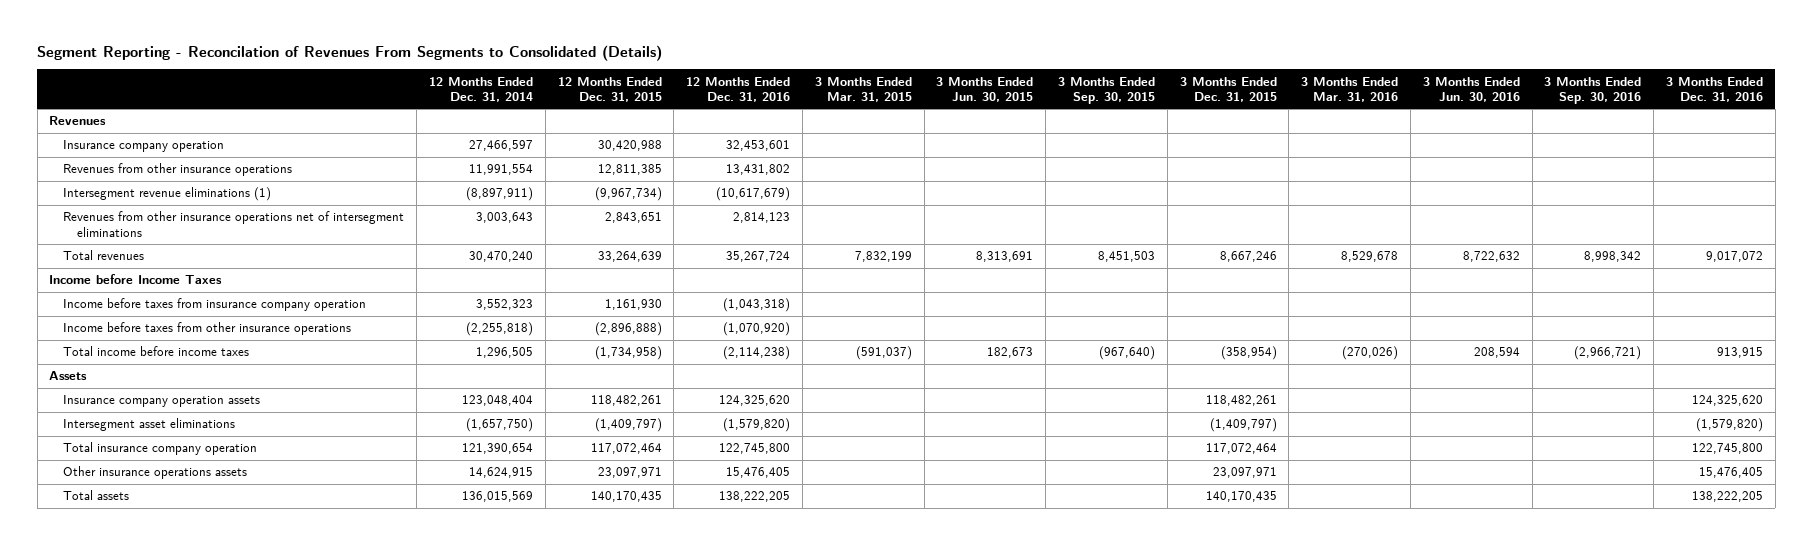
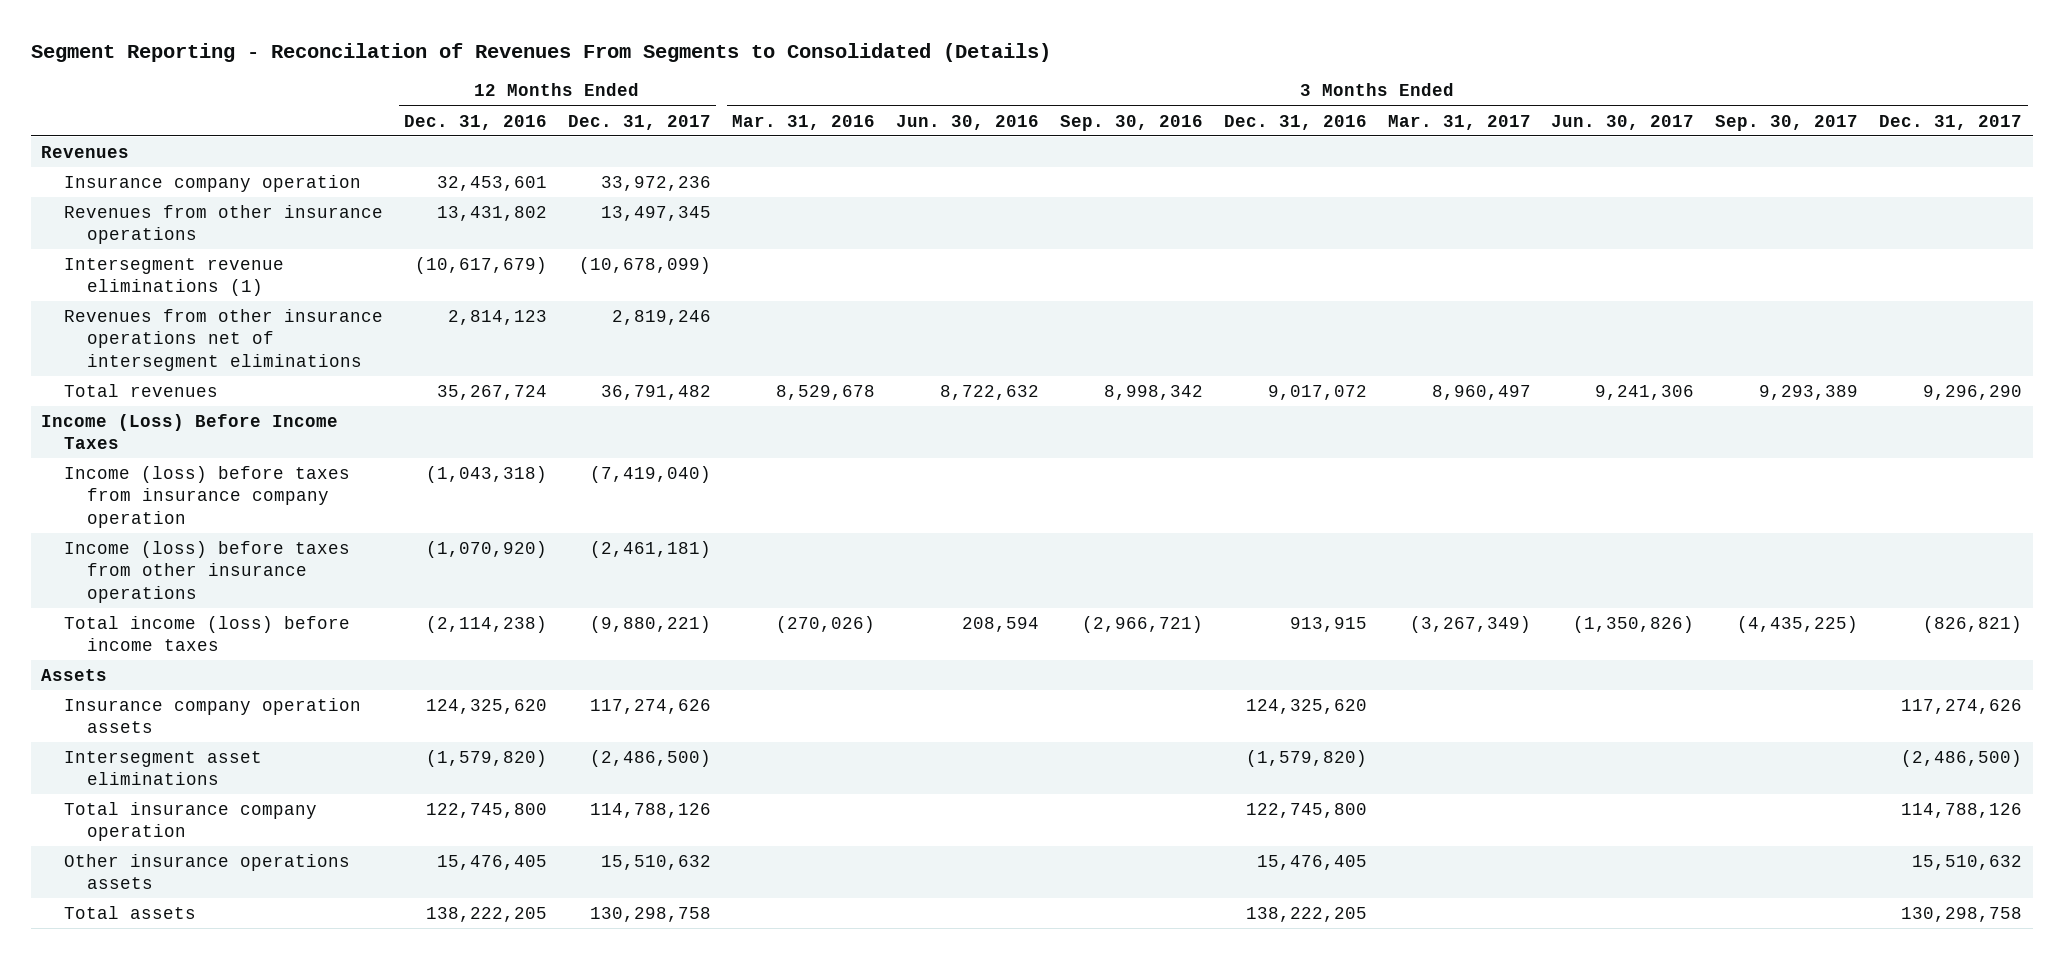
- | 12 Months Ended Dec. 31, 2014 | 12 Months Ended Dec. 31, 2015 | 12 Months Ended Dec. 31, 2016 | 3 Months Ended Mar. 31, 2015 | 3 Months Ended Jun. 30, 2015 | 3 Months Ended Sep. 30, 2015 | 3 Months Ended Dec. 31, 2015 | 3 Months Ended Mar. 31, 2016 | 3 Months Ended Jun. 30, 2016 | 3 Months Ended Sep. 30, 2016 | 3 Months Ended Dec. 31, 2016
+ | 12 Months Ended Dec. 31, 2016 | 12 Months Ended Dec. 31, 2017 | 3 Months Ended Mar. 31, 2016 | 3 Months Ended Jun. 30, 2016 | 3 Months Ended Sep. 30, 2016 | 3 Months Ended Dec. 31, 2016 | 3 Months Ended Mar. 31, 2017 | 3 Months Ended Jun. 30, 2017 | 3 Months Ended Sep. 30, 2017 | 3 Months Ended Dec. 31, 2017
- Income before Income Taxes
- Income before taxes from insurance company operation | 3,552,323 | 1,161,930 | (1,043,318) | | | | | | | |
- Income before taxes from other insurance operations | (2,255,818) | (2,896,888) | (1,070,920) | | | | | | | |
- Total income before income taxes | 1,296,505 | (1,734,958) | (2,114,238) | (591,037) | 182,673 | (967,640) | (358,954) | (270,026) | 208,594 | (2,966,721) | 913,915
+ Income (Loss) Before Income Taxes
+ Income (loss) before taxes from insurance company operation | (1,043,318) | (7,419,040) | | | | | | | |
+ Income (loss) before taxes from other insurance operations | (1,070,920) | (2,461,181) | | | | | | | |
+ Total income (loss) before income taxes | (2,114,238) | (9,880,221) | (270,026) | 208,594 | (2,966,721) | 913,915 | (3,267,349) | (1,350,826) | (4,435,225) | (826,821)

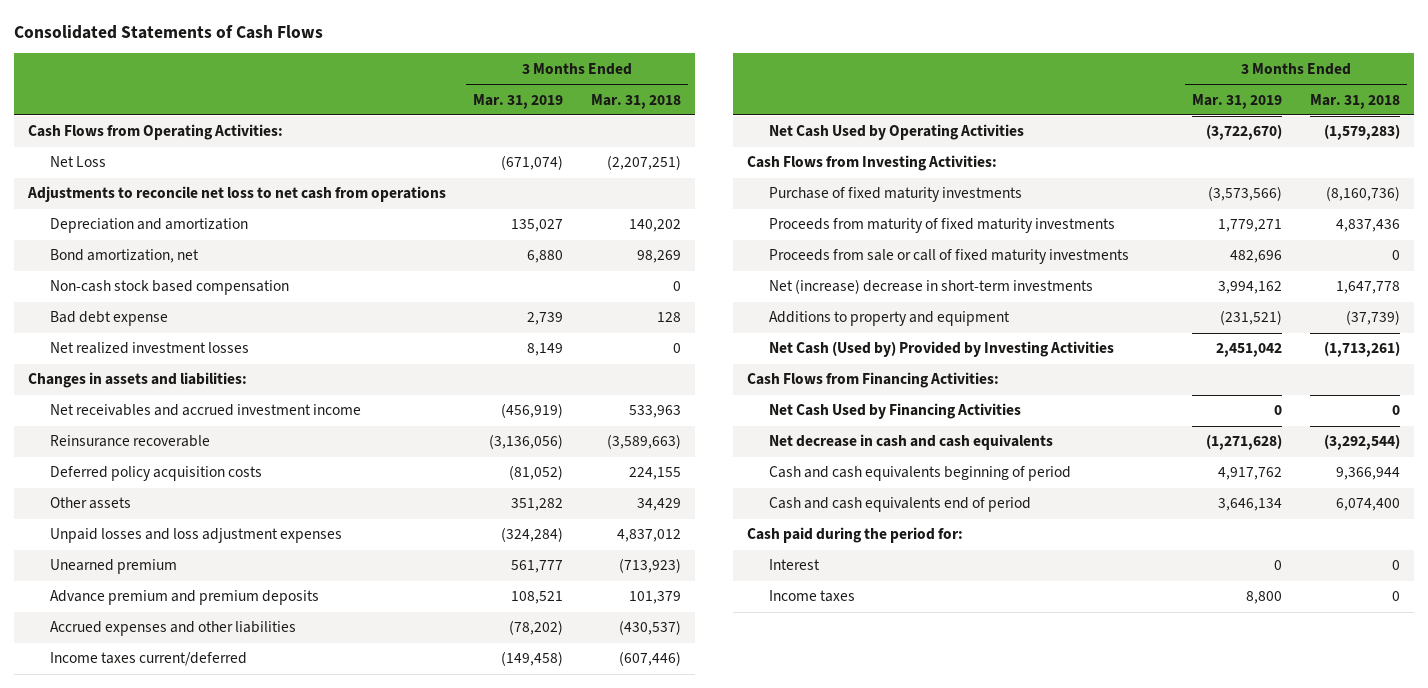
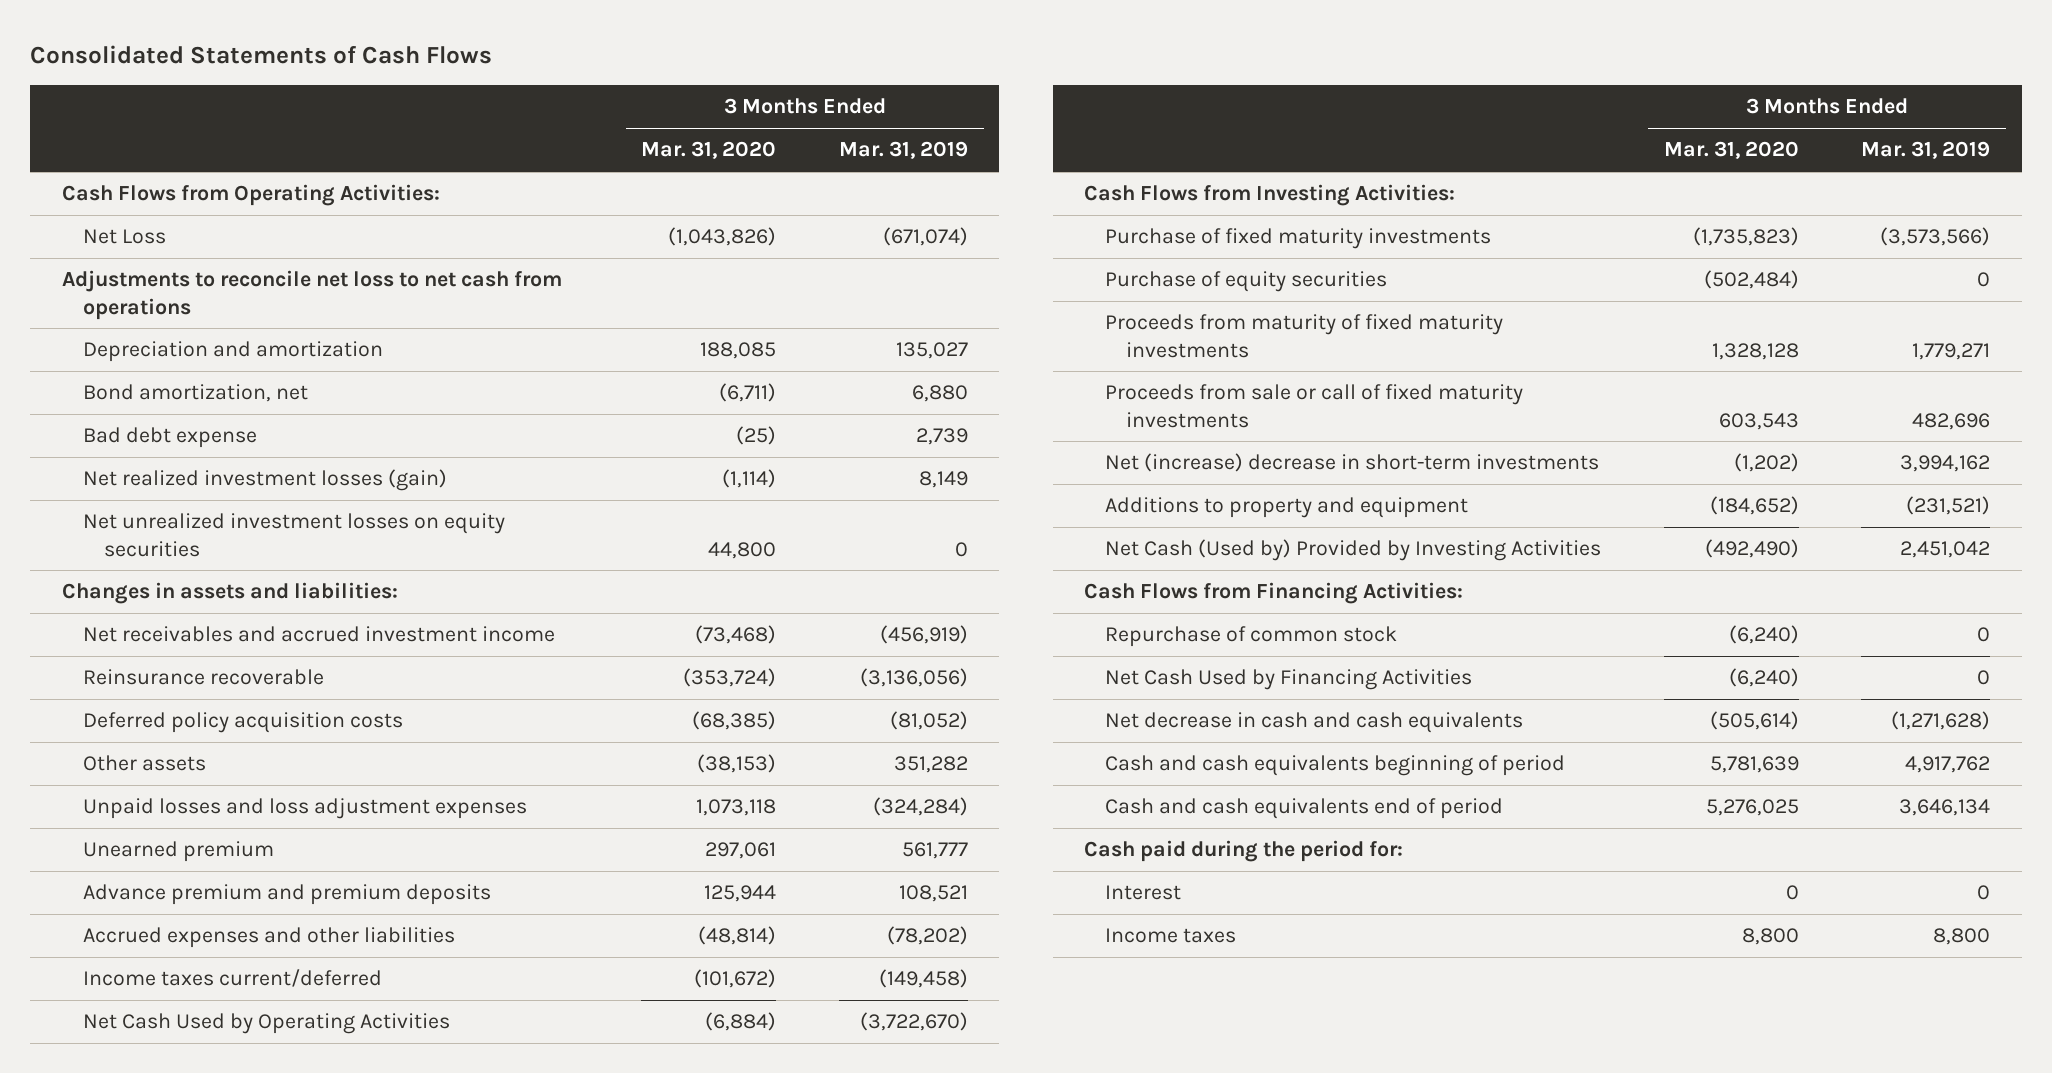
- | 3 Months Ended Mar. 31, 2019 | 3 Months Ended Mar. 31, 2018
+ | 3 Months Ended Mar. 31, 2020 | 3 Months Ended Mar. 31, 2019
- Non-cash stock based compensation | | 0
- Net realized investment losses | 8,149 | 0
+ Net realized investment losses (gain) | (1,114) | 8,149
+ Net unrealized investment losses on equity securities | 44,800 | 0
+ Purchase of equity securities | (502,484) | 0
+ Repurchase of common stock | (6,240) | 0

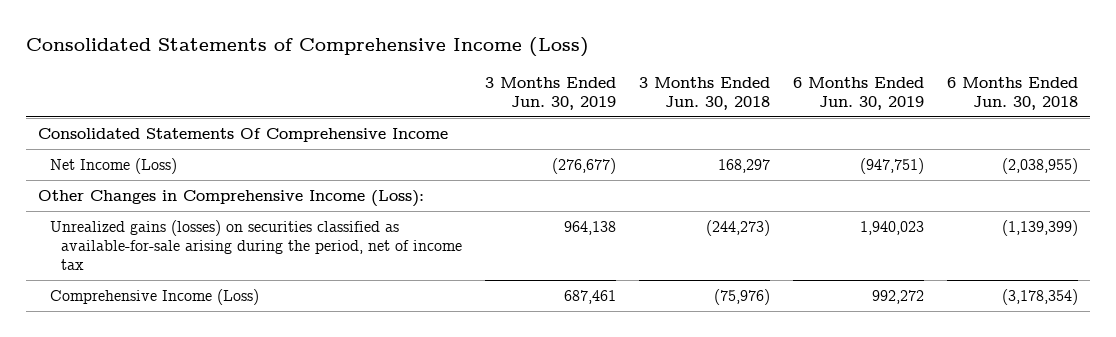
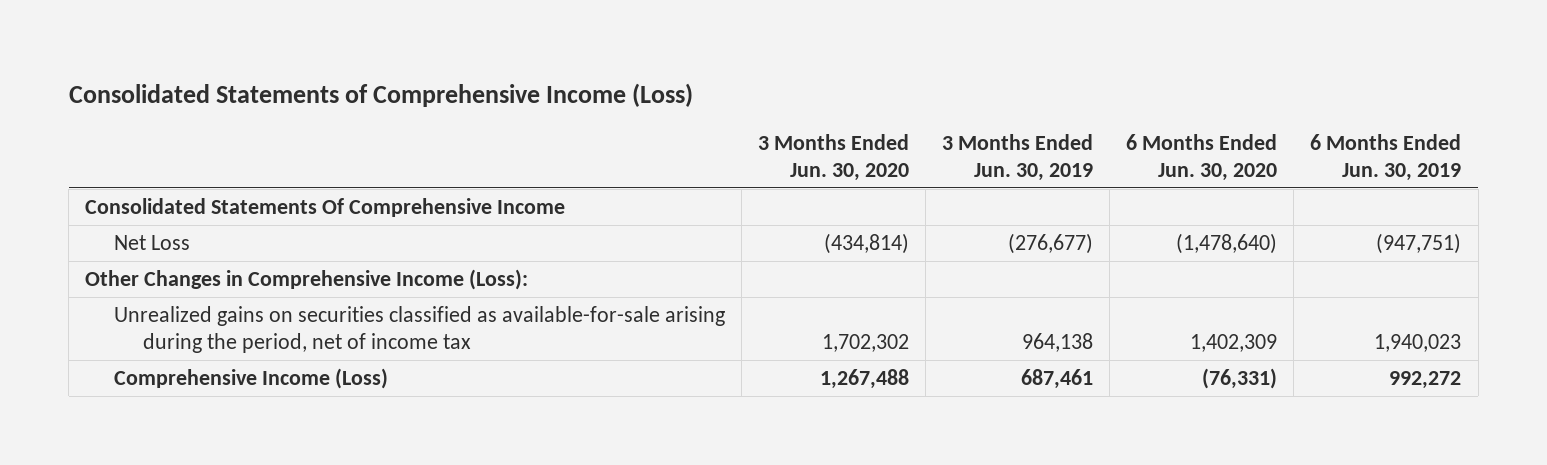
- | 3 Months Ended Jun. 30, 2019 | 3 Months Ended Jun. 30, 2018 | 6 Months Ended Jun. 30, 2019 | 6 Months Ended Jun. 30, 2018
+ | 3 Months Ended Jun. 30, 2020 | 3 Months Ended Jun. 30, 2019 | 6 Months Ended Jun. 30, 2020 | 6 Months Ended Jun. 30, 2019
- Net Income (Loss) | (276,677) | 168,297 | (947,751) | (2,038,955)
+ Net Loss | (434,814) | (276,677) | (1,478,640) | (947,751)
- Unrealized gains (losses) on securities classified as available-for-sale arising during the period, net of income tax | 964,138 | (244,273) | 1,940,023 | (1,139,399)
+ Unrealized gains on securities classified as available-for-sale arising during the period, net of income tax | 1,702,302 | 964,138 | 1,402,309 | 1,940,023

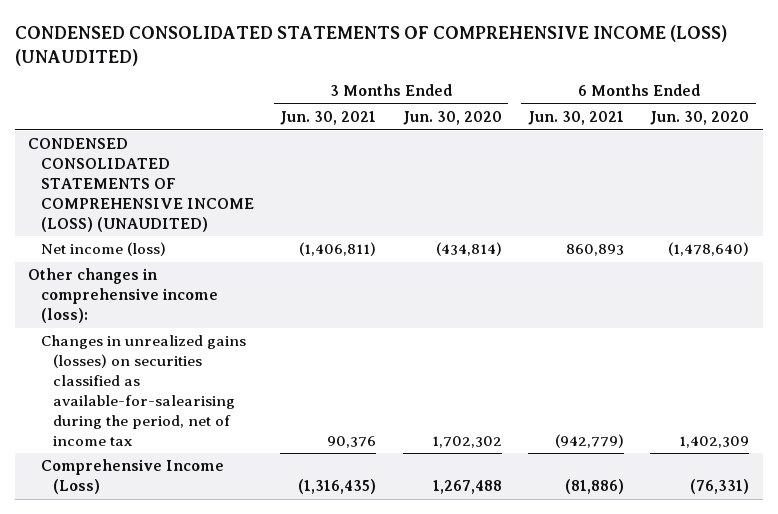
- Consolidated Statements of Comprehensive Income (Loss)
+ CONDENSED CONSOLIDATED STATEMENTS OF COMPREHENSIVE INCOME (LOSS) (UNAUDITED)
- | 3 Months Ended Jun. 30, 2020 | 3 Months Ended Jun. 30, 2019 | 6 Months Ended Jun. 30, 2020 | 6 Months Ended Jun. 30, 2019
+ | 3 Months Ended Jun. 30, 2021 | 3 Months Ended Jun. 30, 2020 | 6 Months Ended Jun. 30, 2021 | 6 Months Ended Jun. 30, 2020
- Consolidated Statements Of Comprehensive Income
- Net Loss | (434,814) | (276,677) | (1,478,640) | (947,751)
- Other Changes in Comprehensive Income (Loss):
- Unrealized gains on securities classified as available-for-sale arising during the period, net of income tax | 1,702,302 | 964,138 | 1,402,309 | 1,940,023
+ CONDENSED CONSOLIDATED STATEMENTS OF COMPREHENSIVE INCOME (LOSS) (UNAUDITED)
+ Net income (loss) | (1,406,811) | (434,814) | 860,893 | (1,478,640)
+ Other changes in comprehensive income (loss):
+ Changes in unrealized gains (losses) on securities classified as available-for-salearising during the period, net of income tax | 90,376 | 1,702,302 | (942,779) | 1,402,309

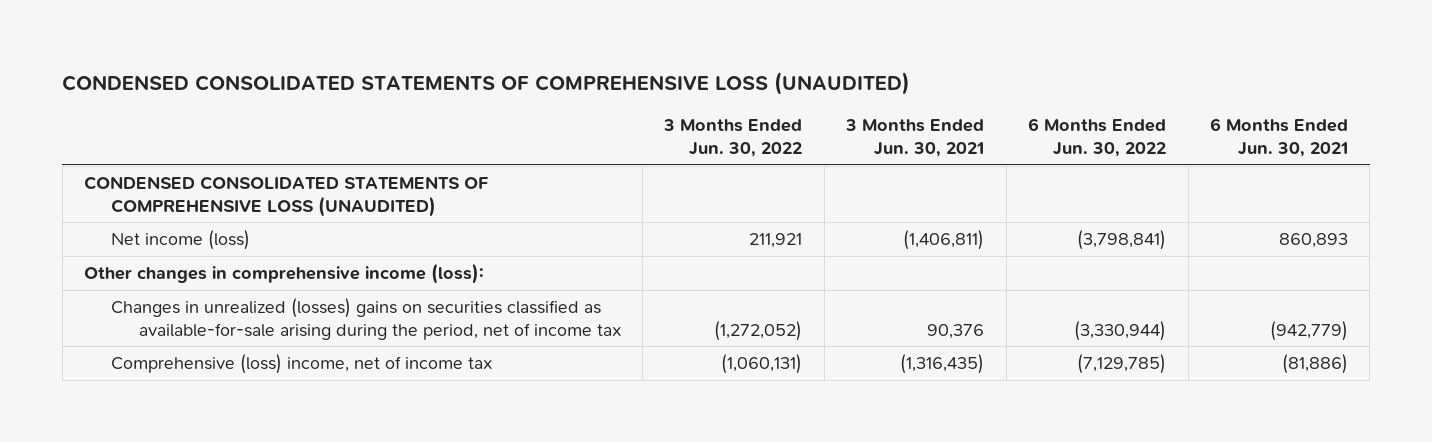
- CONDENSED CONSOLIDATED STATEMENTS OF COMPREHENSIVE INCOME (LOSS) (UNAUDITED)
+ CONDENSED CONSOLIDATED STATEMENTS OF COMPREHENSIVE LOSS (UNAUDITED)
- | 3 Months Ended Jun. 30, 2021 | 3 Months Ended Jun. 30, 2020 | 6 Months Ended Jun. 30, 2021 | 6 Months Ended Jun. 30, 2020
+ | 3 Months Ended Jun. 30, 2022 | 3 Months Ended Jun. 30, 2021 | 6 Months Ended Jun. 30, 2022 | 6 Months Ended Jun. 30, 2021
- CONDENSED CONSOLIDATED STATEMENTS OF COMPREHENSIVE INCOME (LOSS) (UNAUDITED)
+ CONDENSED CONSOLIDATED STATEMENTS OF COMPREHENSIVE LOSS (UNAUDITED)
- Changes in unrealized gains (losses) on securities classified as available-for-salearising during the period, net of income tax | 90,376 | 1,702,302 | (942,779) | 1,402,309
- Comprehensive Income (Loss) | (1,316,435) | 1,267,488 | (81,886) | (76,331)
+ Changes in unrealized (losses) gains on securities classified as available-for-sale arising during the period, net of income tax | (1,272,052) | 90,376 | (3,330,944) | (942,779)
+ Comprehensive (loss) income, net of income tax | (1,060,131) | (1,316,435) | (7,129,785) | (81,886)

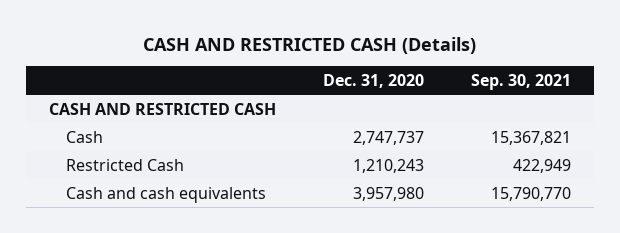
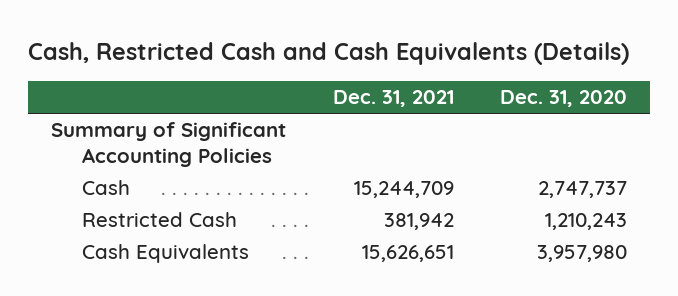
- CASH AND RESTRICTED CASH (Details)
+ Cash, Restricted Cash and Cash Equivalents (Details)
- | Dec. 31, 2020 | Sep. 30, 2021
+ | Dec. 31, 2021 | Dec. 31, 2020
- CASH AND RESTRICTED CASH
+ Summary of Significant Accounting Policies
- Cash and cash equivalents | 3,957,980 | 15,790,770
+ Cash Equivalents | 15,626,651 | 3,957,980

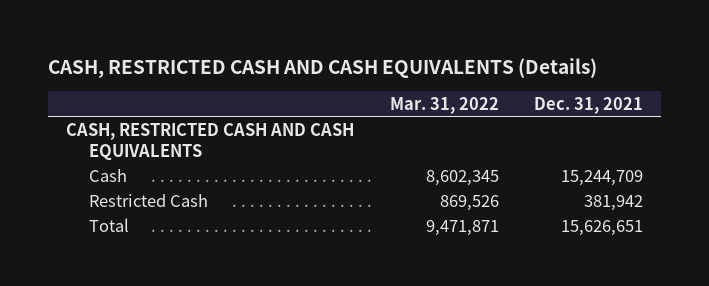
- Cash, Restricted Cash and Cash Equivalents (Details)
+ CASH, RESTRICTED CASH AND CASH EQUIVALENTS (Details)
- | Dec. 31, 2021 | Dec. 31, 2020
+ | Mar. 31, 2022 | Dec. 31, 2021
- Summary of Significant Accounting Policies
+ CASH, RESTRICTED CASH AND CASH EQUIVALENTS
- Cash Equivalents | 15,626,651 | 3,957,980
+ Total | 9,471,871 | 15,626,651

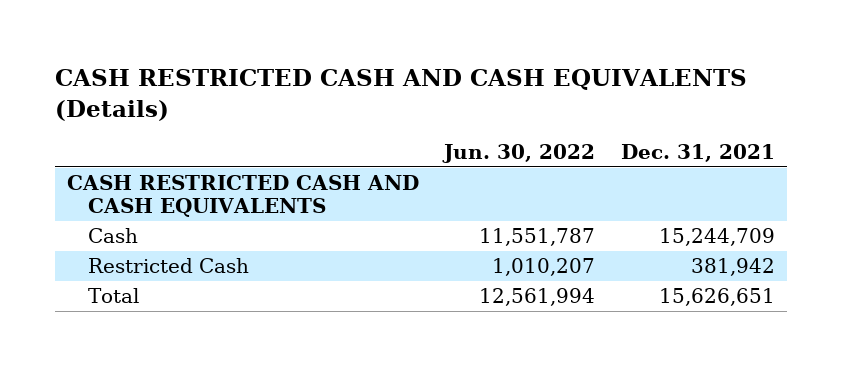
- CASH, RESTRICTED CASH AND CASH EQUIVALENTS (Details)
+ CASH RESTRICTED CASH AND CASH EQUIVALENTS (Details)
- | Mar. 31, 2022 | Dec. 31, 2021
+ | Jun. 30, 2022 | Dec. 31, 2021
- CASH, RESTRICTED CASH AND CASH EQUIVALENTS
+ CASH RESTRICTED CASH AND CASH EQUIVALENTS

